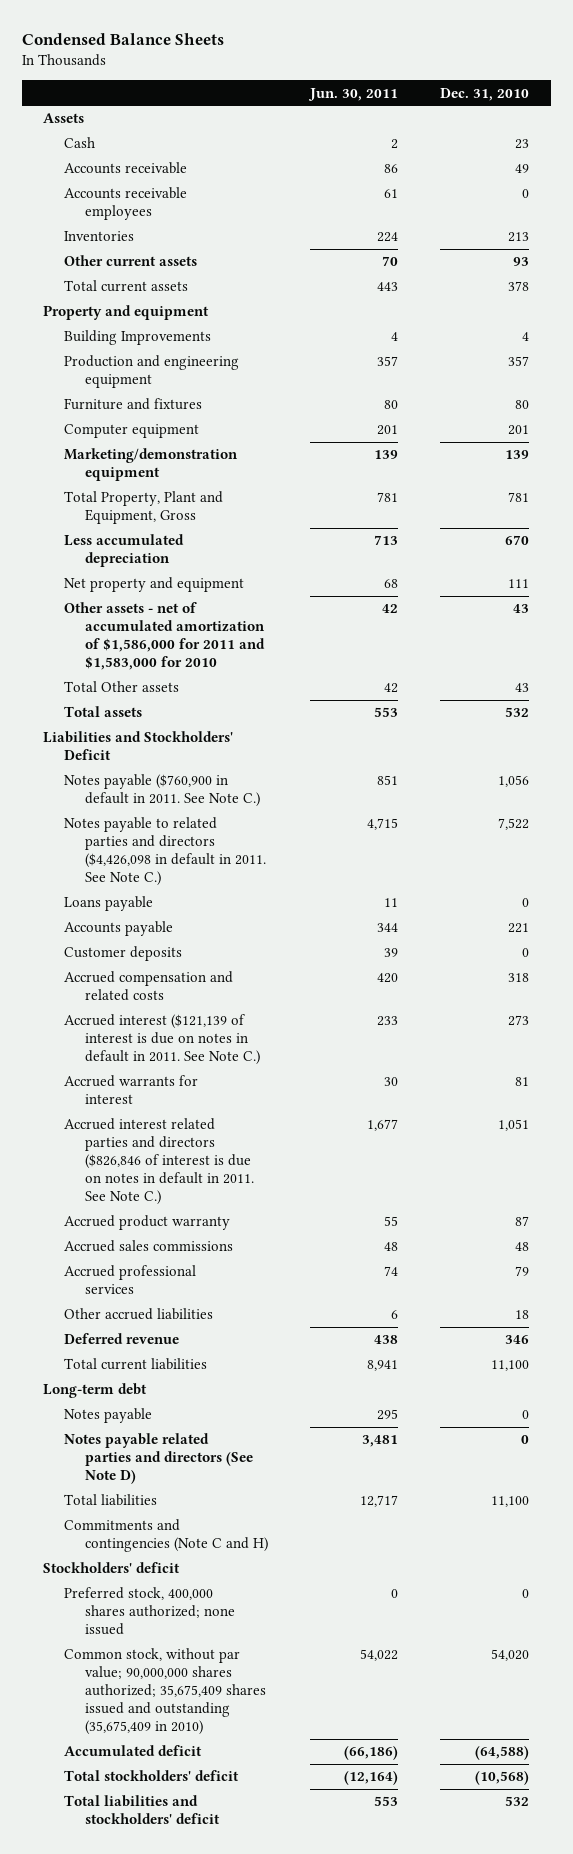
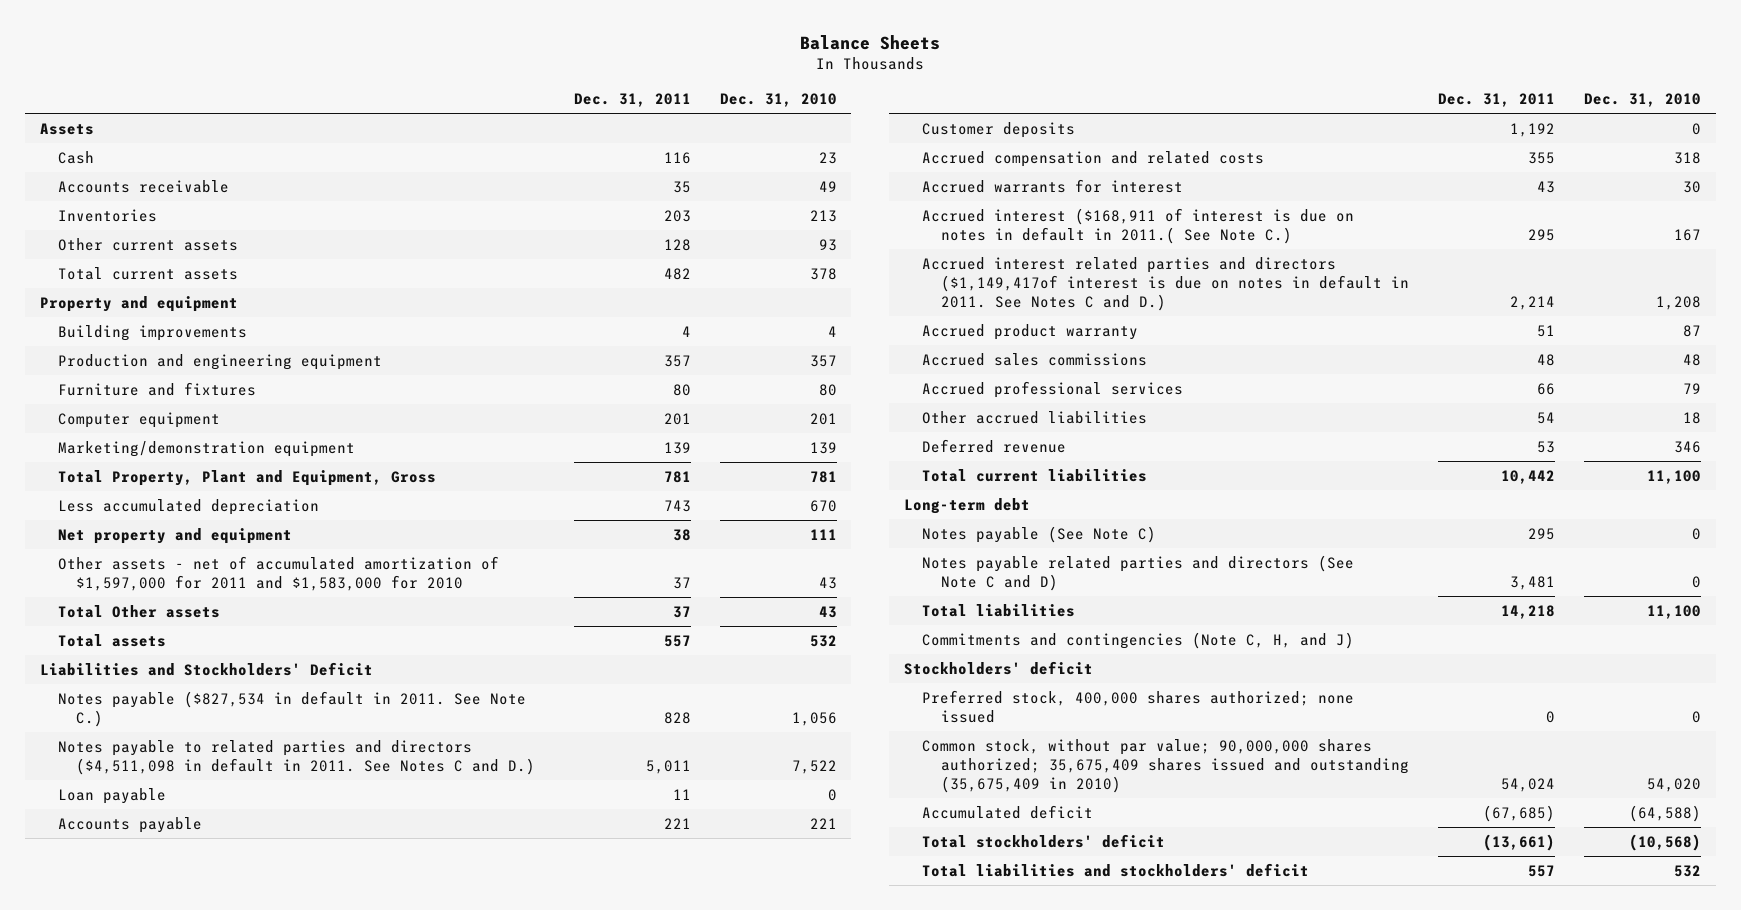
- Condensed Balance Sheets
+ Balance Sheets
- | Jun. 30, 2011 | Dec. 31, 2010
+ | Dec. 31, 2011 | Dec. 31, 2010
- Accounts receivable employees | 61 | 0
- Building Improvements | 4 | 4
+ Building improvements | 4 | 4
- Other assets - net of accumulated amortization of $1,586,000 for 2011 and $1,583,000 for 2010 | 42 | 43
+ Other assets - net of accumulated amortization of $1,597,000 for 2011 and $1,583,000 for 2010 | 37 | 43
- Notes payable ($760,900 in default in 2011. See Note C.) | 851 | 1,056
- Notes payable to related parties and directors ($4,426,098 in default in 2011. See Note C.) | 4,715 | 7,522
- Loans payable | 11 | 0
+ Notes payable ($827,534 in default in 2011. See Note C.) | 828 | 1,056
+ Notes payable to related parties and directors ($4,511,098 in default in 2011. See Notes C and D.) | 5,011 | 7,522
+ Loan payable | 11 | 0
- Accrued interest ($121,139 of interest is due on notes in default in 2011. See Note C.) | 233 | 273
- Accrued warrants for interest | 30 | 81
- Accrued interest related parties and directors ($826,846 of interest is due on notes in default in 2011. See Note C.) | 1,677 | 1,051
+ Accrued warrants for interest | 43 | 30
+ Accrued interest ($168,911 of interest is due on notes in default in 2011.( See Note C.) | 295 | 167
+ Accrued interest related parties and directors ($1,149,417of interest is due on notes in default in 2011. See Notes C and D.) | 2,214 | 1,208
- Notes payable | 295 | 0
- Notes payable related parties and directors (See Note D) | 3,481 | 0
+ Notes payable (See Note C) | 295 | 0
+ Notes payable related parties and directors (See Note C and D) | 3,481 | 0
- Commitments and contingencies (Note C and H)
+ Commitments and contingencies (Note C, H, and J)

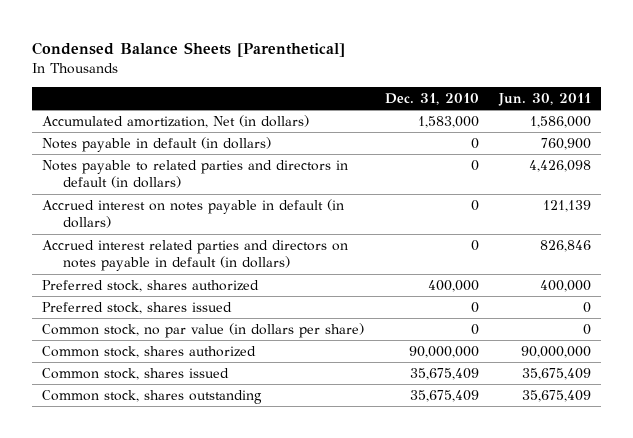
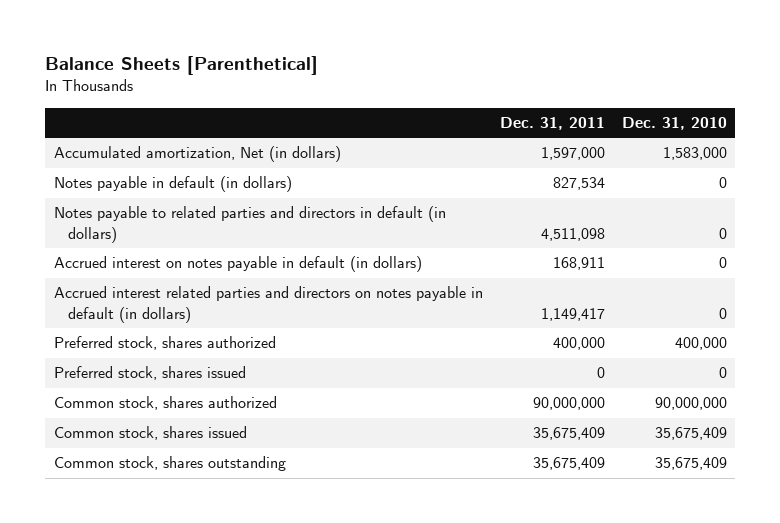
- Condensed Balance Sheets [Parenthetical]
+ Balance Sheets [Parenthetical]
- | Dec. 31, 2010 | Jun. 30, 2011
+ | Dec. 31, 2011 | Dec. 31, 2010
- Common stock, no par value (in dollars per share) | 0 | 0

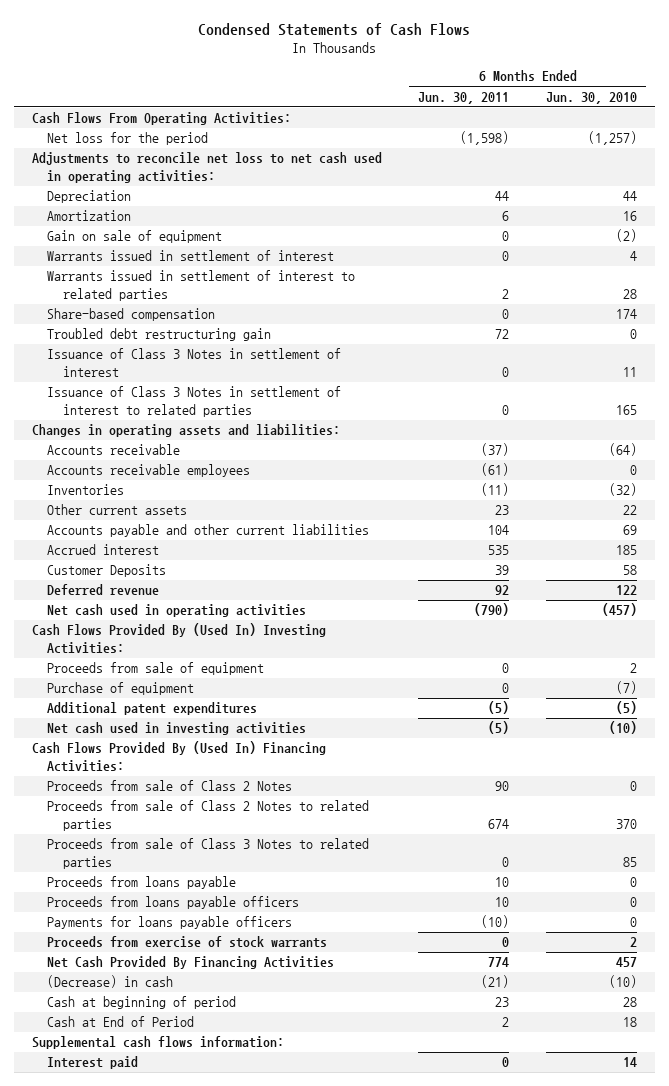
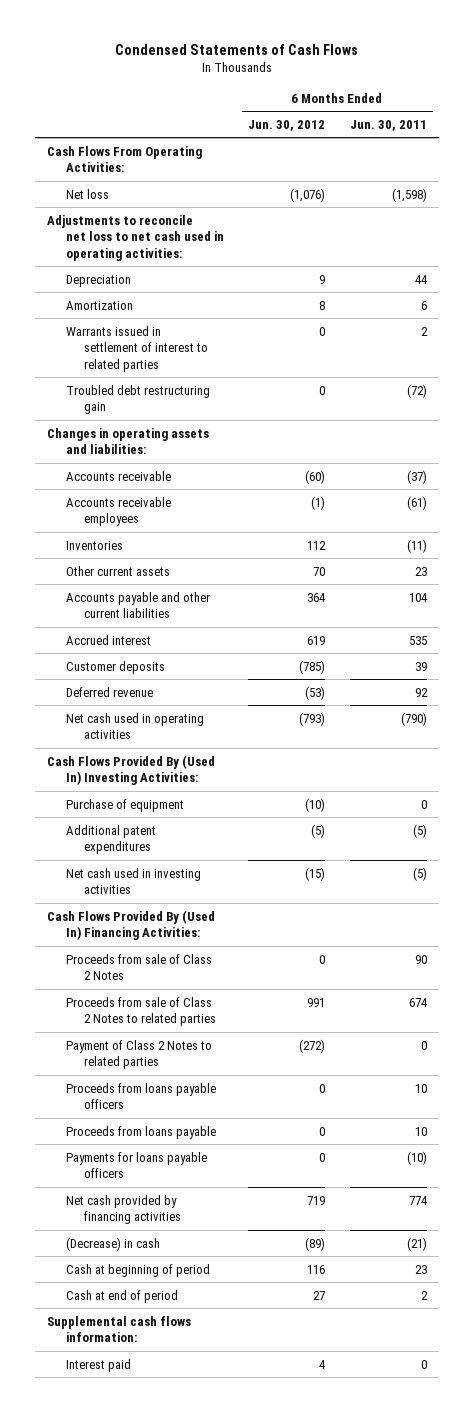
- | 6 Months Ended Jun. 30, 2011 | 6 Months Ended Jun. 30, 2010
+ | 6 Months Ended Jun. 30, 2012 | 6 Months Ended Jun. 30, 2011
- Net loss for the period | (1,598) | (1,257)
+ Net loss | (1,076) | (1,598)
- Gain on sale of equipment | 0 | (2)
- Warrants issued in settlement of interest | 0 | 4
- Share-based compensation | 0 | 174
- Troubled debt restructuring gain | 72 | 0
- Issuance of Class 3 Notes in settlement of interest | 0 | 11
- Issuance of Class 3 Notes in settlement of interest to related parties | 0 | 165
+ Troubled debt restructuring gain | 0 | (72)
- Customer Deposits | 39 | 58
+ Customer deposits | (785) | 39
- Proceeds from sale of equipment | 0 | 2
- Proceeds from sale of Class 3 Notes to related parties | 0 | 85
+ Payment of Class 2 Notes to related parties | (272) | 0
moved down: Proceeds from loans payable | 0 | 10
- Proceeds from exercise of stock warrants | 0 | 2
- Net Cash Provided By Financing Activities | 774 | 457
+ Net cash provided by financing activities | 719 | 774
- Cash at End of Period | 2 | 18
+ Cash at end of period | 27 | 2

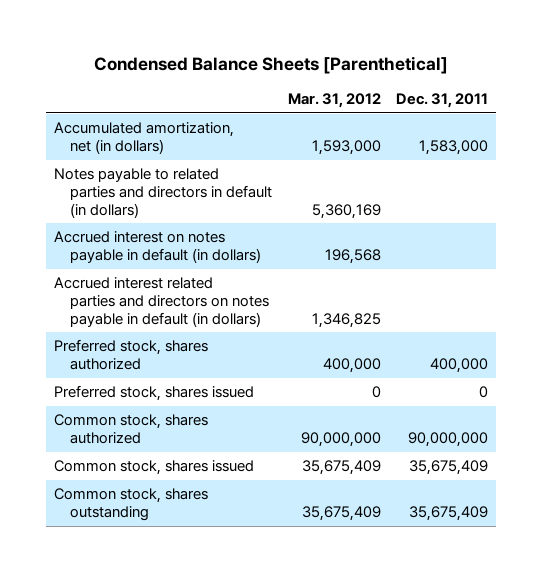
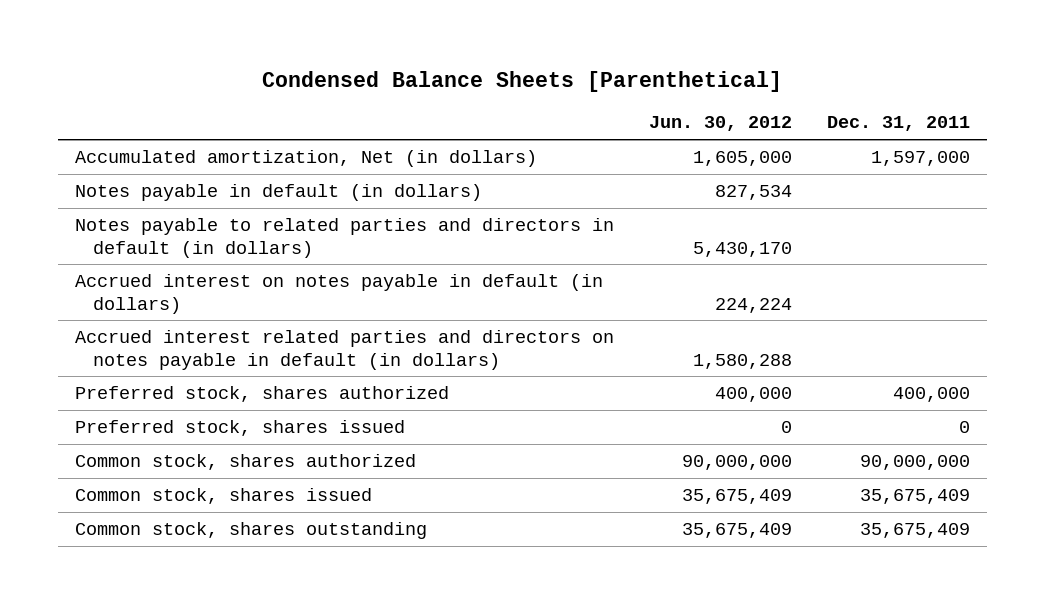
- | Mar. 31, 2012 | Dec. 31, 2011
+ | Jun. 30, 2012 | Dec. 31, 2011
- Accumulated amortization, net (in dollars) | 1,593,000 | 1,583,000
+ Accumulated amortization, Net (in dollars) | 1,605,000 | 1,597,000
+ Notes payable in default (in dollars) | 827,534 |

